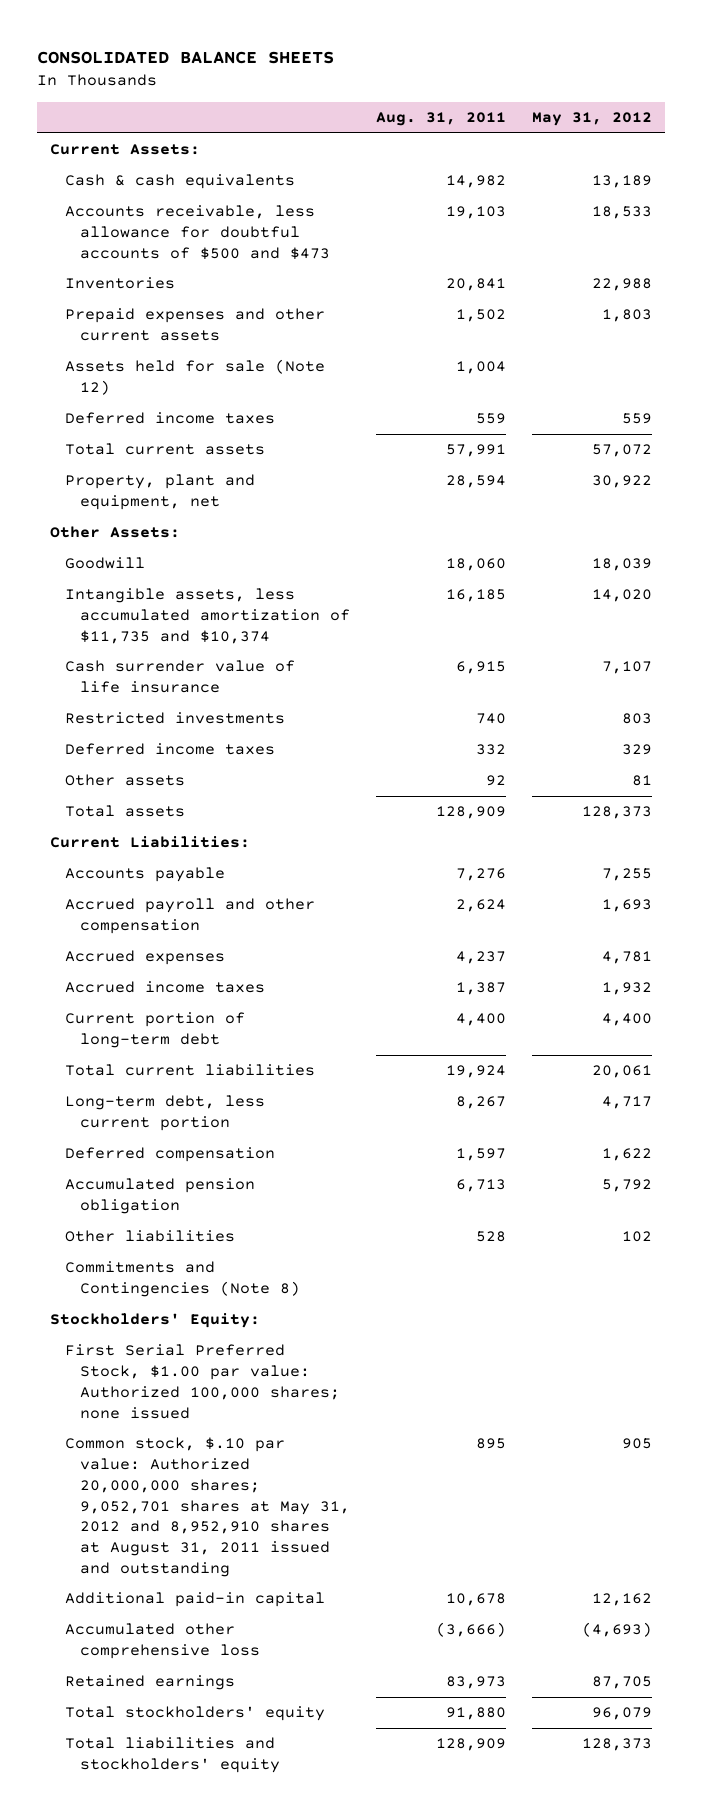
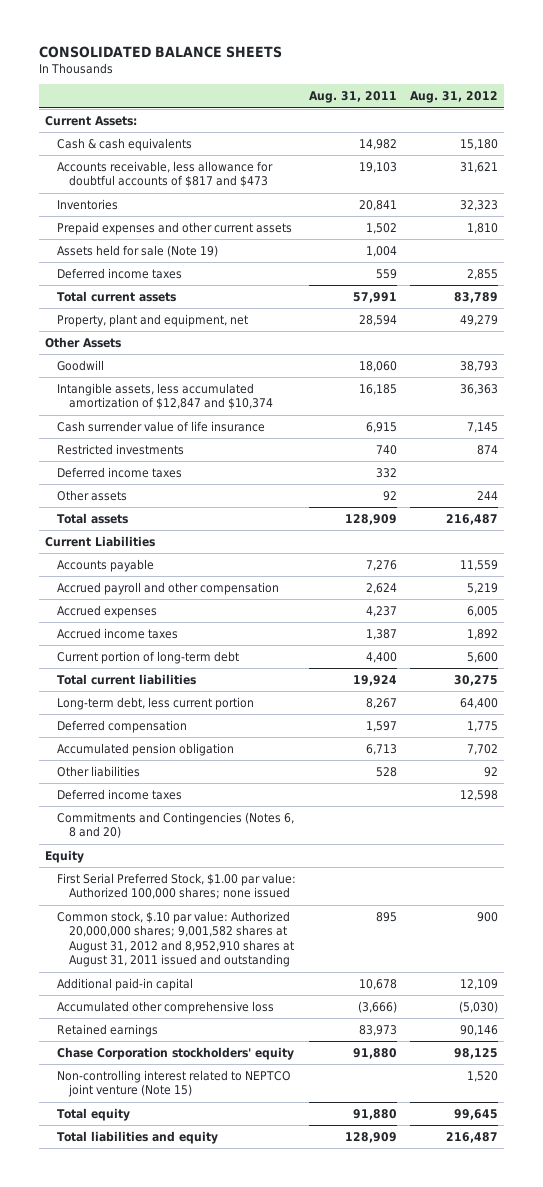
- | Aug. 31, 2011 | May 31, 2012
+ | Aug. 31, 2011 | Aug. 31, 2012
- Accounts receivable, less allowance for doubtful accounts of $500 and $473 | 19,103 | 18,533
+ Accounts receivable, less allowance for doubtful accounts of $817 and $473 | 19,103 | 31,621
- Assets held for sale (Note 12) | 1,004 |
+ Assets held for sale (Note 19) | 1,004 |
- Other Assets:
+ Other Assets
- Intangible assets, less accumulated amortization of $11,735 and $10,374 | 16,185 | 14,020
+ Intangible assets, less accumulated amortization of $12,847 and $10,374 | 16,185 | 36,363
- Current Liabilities:
+ Current Liabilities
- Commitments and Contingencies (Note 8)
- Stockholders' Equity:
+ Deferred income taxes | | 12,598
+ Commitments and Contingencies (Notes 6, 8 and 20)
+ Equity
- Common stock, $.10 par value: Authorized 20,000,000 shares; 9,052,701 shares at May 31, 2012 and 8,952,910 shares at August 31, 2011 issued and outstanding | 895 | 905
+ Common stock, $.10 par value: Authorized 20,000,000 shares; 9,001,582 shares at August 31, 2012 and 8,952,910 shares at August 31, 2011 issued and outstanding | 895 | 900
- Total stockholders' equity | 91,880 | 96,079
- Total liabilities and stockholders' equity | 128,909 | 128,373
+ Chase Corporation stockholders' equity | 91,880 | 98,125
+ Non-controlling interest related to NEPTCO joint venture (Note 15) | | 1,520
+ Total equity | 91,880 | 99,645
+ Total liabilities and equity | 128,909 | 216,487

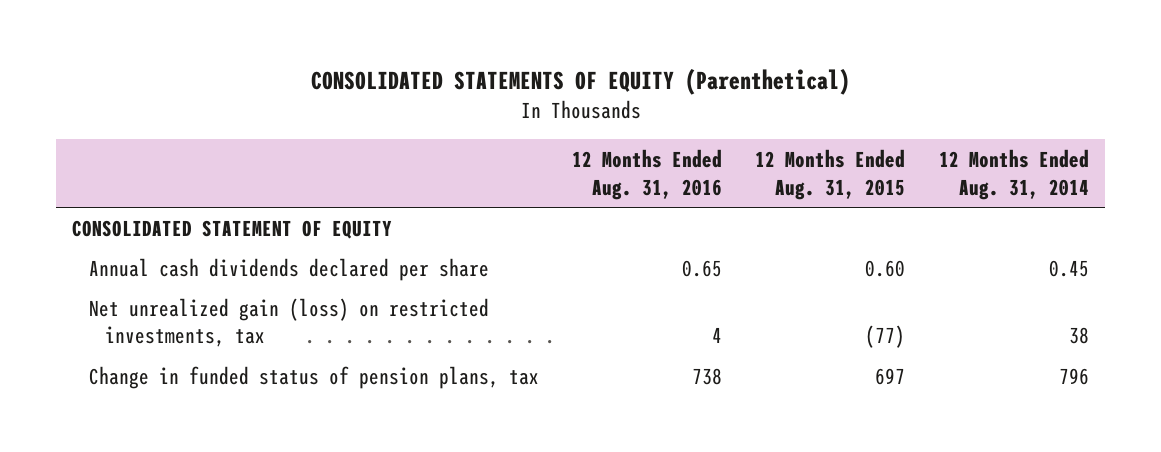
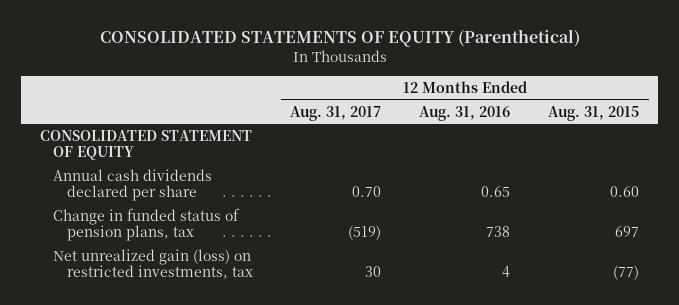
- | 12 Months Ended Aug. 31, 2016 | 12 Months Ended Aug. 31, 2015 | 12 Months Ended Aug. 31, 2014
+ | 12 Months Ended Aug. 31, 2017 | 12 Months Ended Aug. 31, 2016 | 12 Months Ended Aug. 31, 2015
moved down: Net unrealized gain (loss) on restricted investments, tax | 30 | 4 | (77)

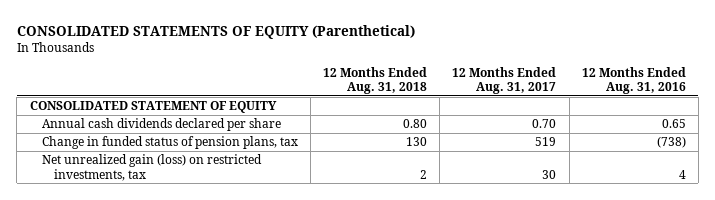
- | 12 Months Ended Aug. 31, 2017 | 12 Months Ended Aug. 31, 2016 | 12 Months Ended Aug. 31, 2015
+ | 12 Months Ended Aug. 31, 2018 | 12 Months Ended Aug. 31, 2017 | 12 Months Ended Aug. 31, 2016
- Change in funded status of pension plans, tax | (519) | 738 | 697
+ Change in funded status of pension plans, tax | 130 | 519 | (738)

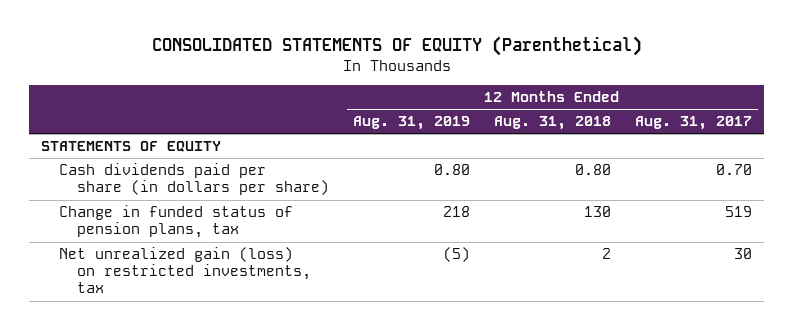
- | 12 Months Ended Aug. 31, 2018 | 12 Months Ended Aug. 31, 2017 | 12 Months Ended Aug. 31, 2016
+ | 12 Months Ended Aug. 31, 2019 | 12 Months Ended Aug. 31, 2018 | 12 Months Ended Aug. 31, 2017
- CONSOLIDATED STATEMENT OF EQUITY
- Annual cash dividends declared per share | 0.80 | 0.70 | 0.65
+ STATEMENTS OF EQUITY
+ Cash dividends paid per share (in dollars per share) | 0.80 | 0.80 | 0.70

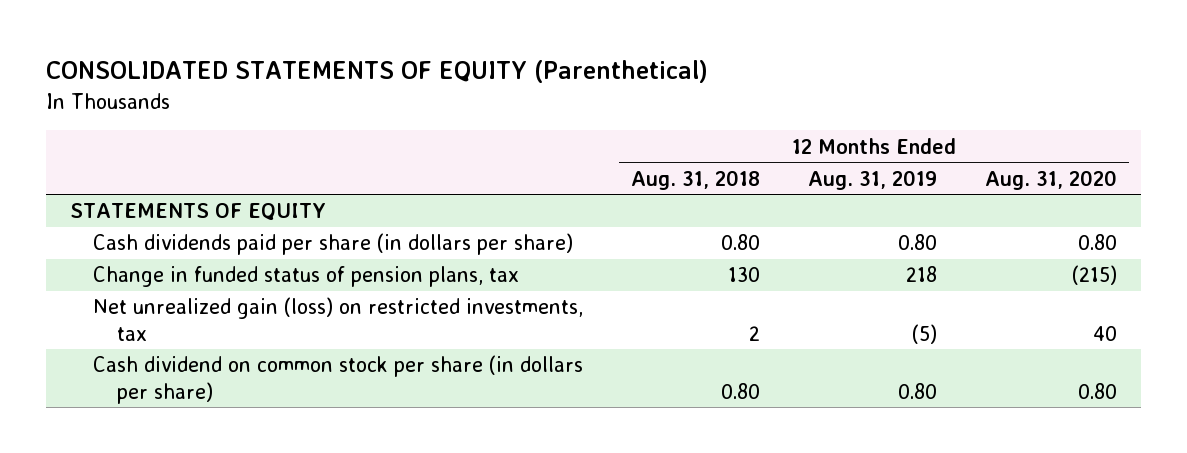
- | 12 Months Ended Aug. 31, 2019 | 12 Months Ended Aug. 31, 2018 | 12 Months Ended Aug. 31, 2017
+ | 12 Months Ended Aug. 31, 2018 | 12 Months Ended Aug. 31, 2019 | 12 Months Ended Aug. 31, 2020
+ Cash dividend on common stock per share (in dollars per share) | 0.80 | 0.80 | 0.80

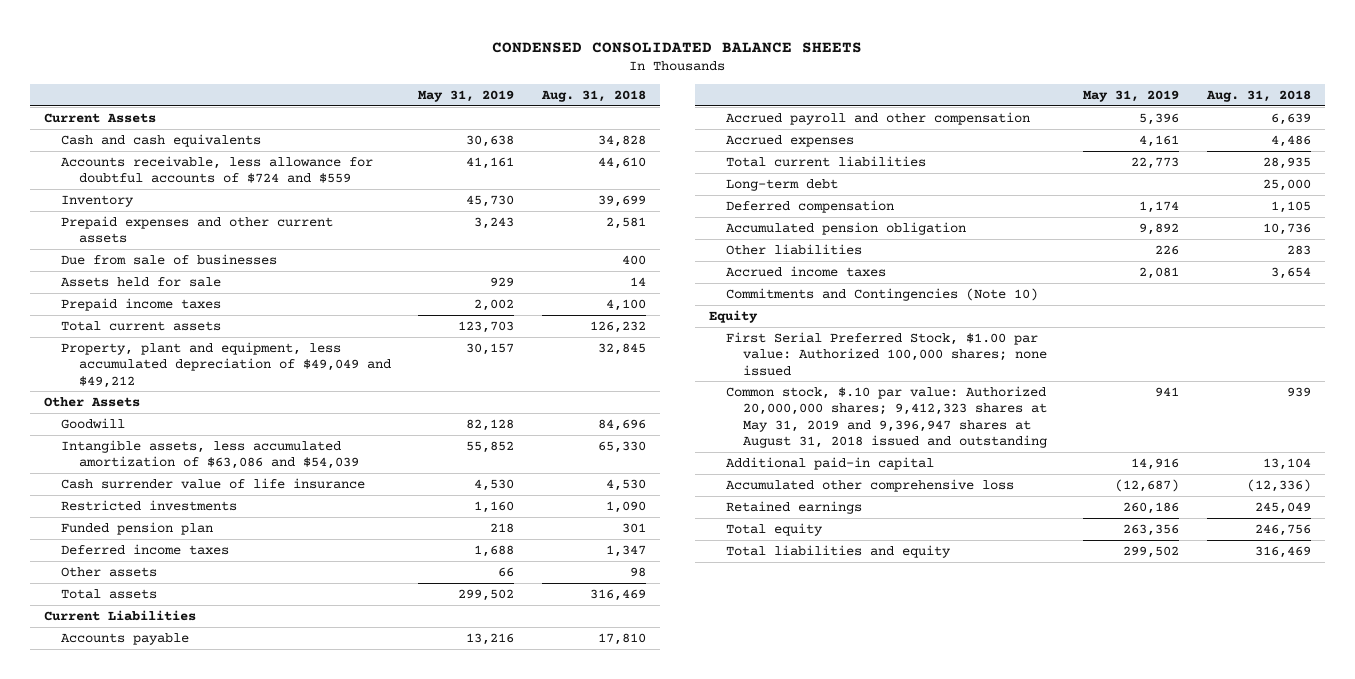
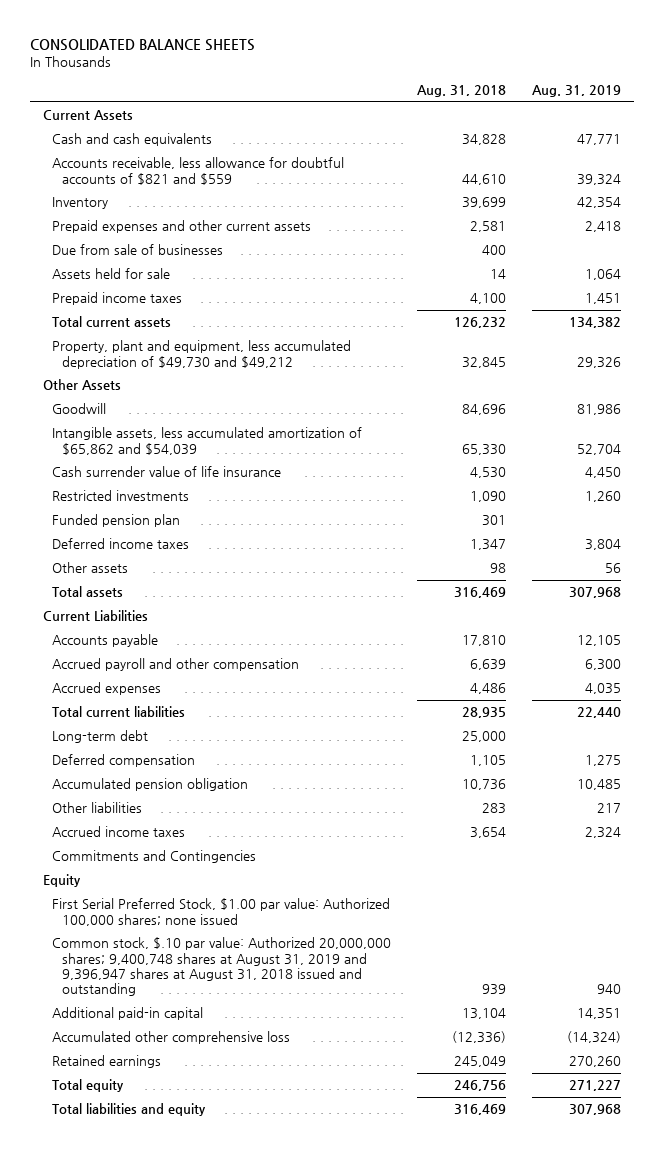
- CONDENSED CONSOLIDATED BALANCE SHEETS
+ CONSOLIDATED BALANCE SHEETS
- | May 31, 2019 | Aug. 31, 2018
+ | Aug. 31, 2018 | Aug. 31, 2019
- Accounts receivable, less allowance for doubtful accounts of $724 and $559 | 41,161 | 44,610
+ Accounts receivable, less allowance for doubtful accounts of $821 and $559 | 44,610 | 39,324
- Property, plant and equipment, less accumulated depreciation of $49,049 and $49,212 | 30,157 | 32,845
+ Property, plant and equipment, less accumulated depreciation of $49,730 and $49,212 | 32,845 | 29,326
- Intangible assets, less accumulated amortization of $63,086 and $54,039 | 55,852 | 65,330
+ Intangible assets, less accumulated amortization of $65,862 and $54,039 | 65,330 | 52,704
- Commitments and Contingencies (Note 10)
+ Commitments and Contingencies
- Common stock, $.10 par value: Authorized 20,000,000 shares; 9,412,323 shares at May 31, 2019 and 9,396,947 shares at August 31, 2018 issued and outstanding | 941 | 939
+ Common stock, $.10 par value: Authorized 20,000,000 shares; 9,400,748 shares at August 31, 2019 and 9,396,947 shares at August 31, 2018 issued and outstanding | 939 | 940

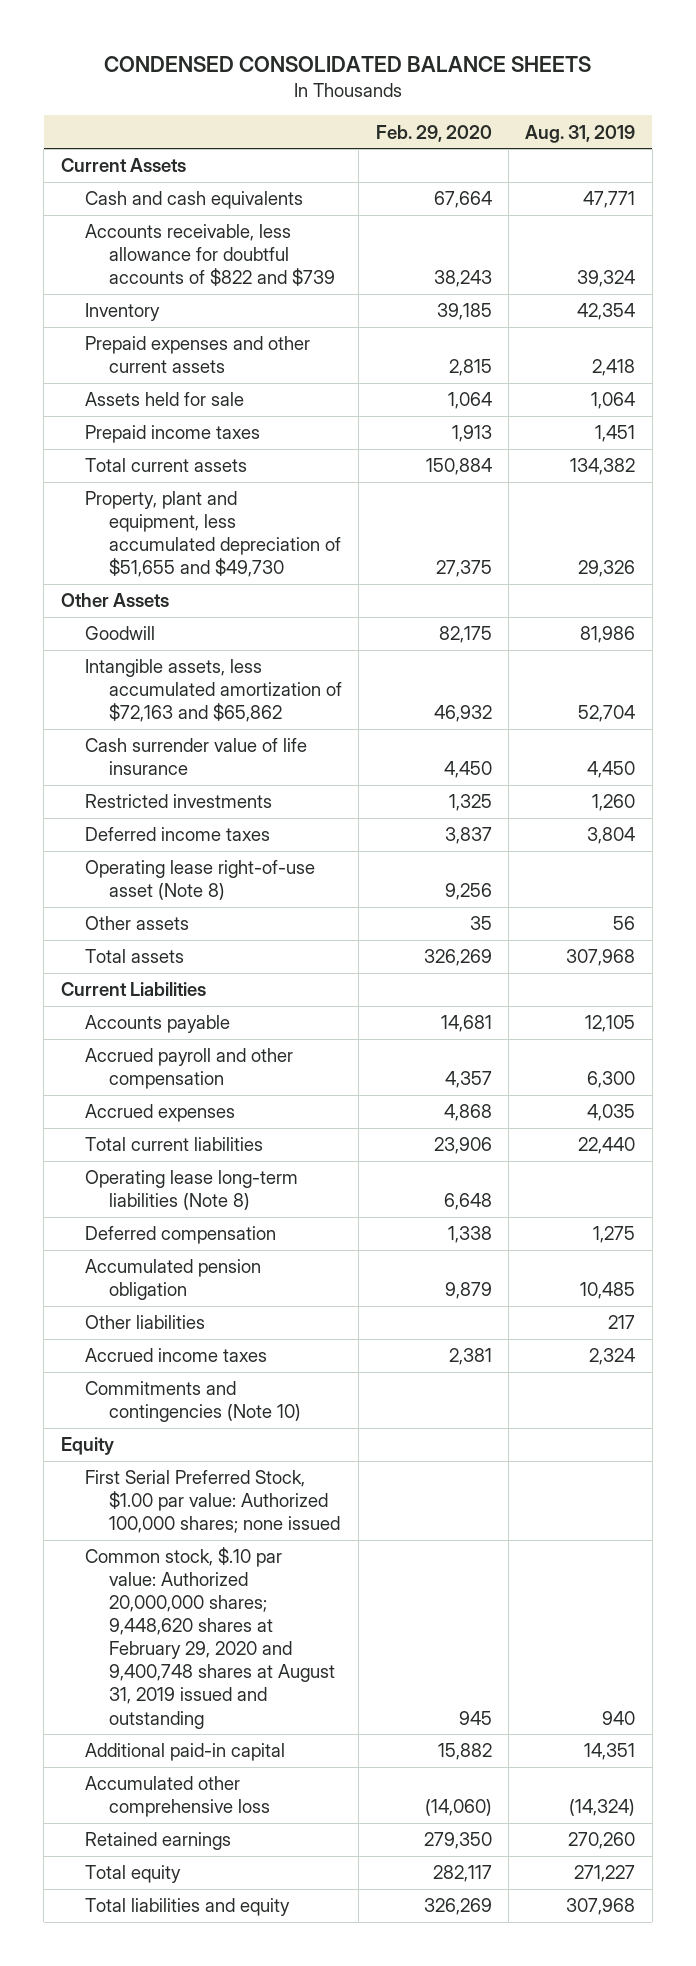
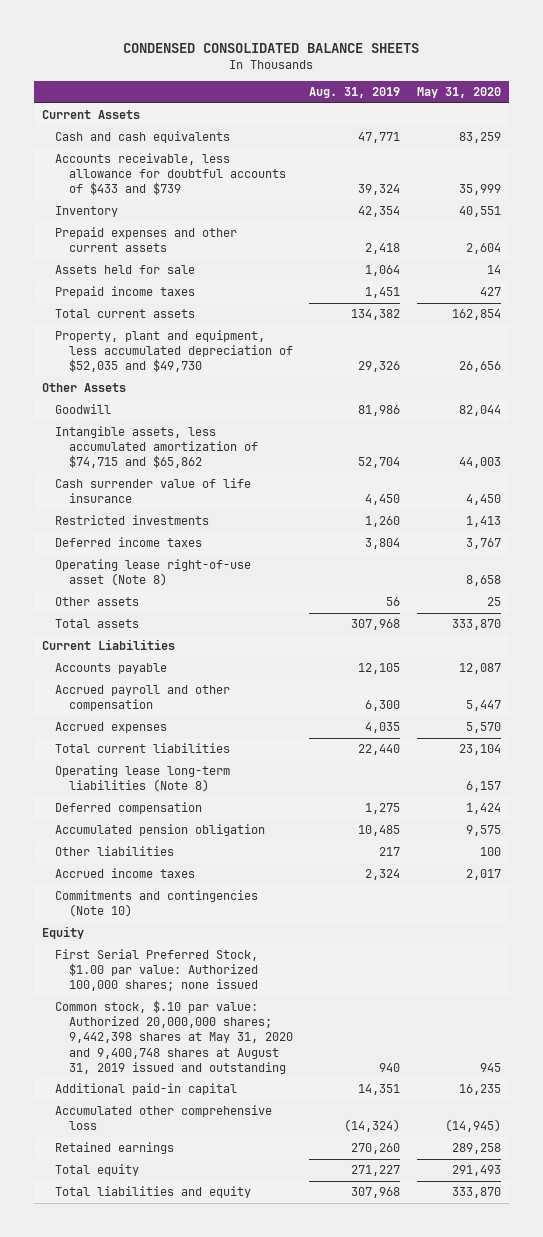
- | Feb. 29, 2020 | Aug. 31, 2019
+ | Aug. 31, 2019 | May 31, 2020
- Accounts receivable, less allowance for doubtful accounts of $822 and $739 | 38,243 | 39,324
+ Accounts receivable, less allowance for doubtful accounts of $433 and $739 | 39,324 | 35,999
- Property, plant and equipment, less accumulated depreciation of $51,655 and $49,730 | 27,375 | 29,326
+ Property, plant and equipment, less accumulated depreciation of $52,035 and $49,730 | 29,326 | 26,656
- Intangible assets, less accumulated amortization of $72,163 and $65,862 | 46,932 | 52,704
+ Intangible assets, less accumulated amortization of $74,715 and $65,862 | 52,704 | 44,003
- Common stock, $.10 par value: Authorized 20,000,000 shares; 9,448,620 shares at February 29, 2020 and 9,400,748 shares at August 31, 2019 issued and outstanding | 945 | 940
+ Common stock, $.10 par value: Authorized 20,000,000 shares; 9,442,398 shares at May 31, 2020 and 9,400,748 shares at August 31, 2019 issued and outstanding | 940 | 945

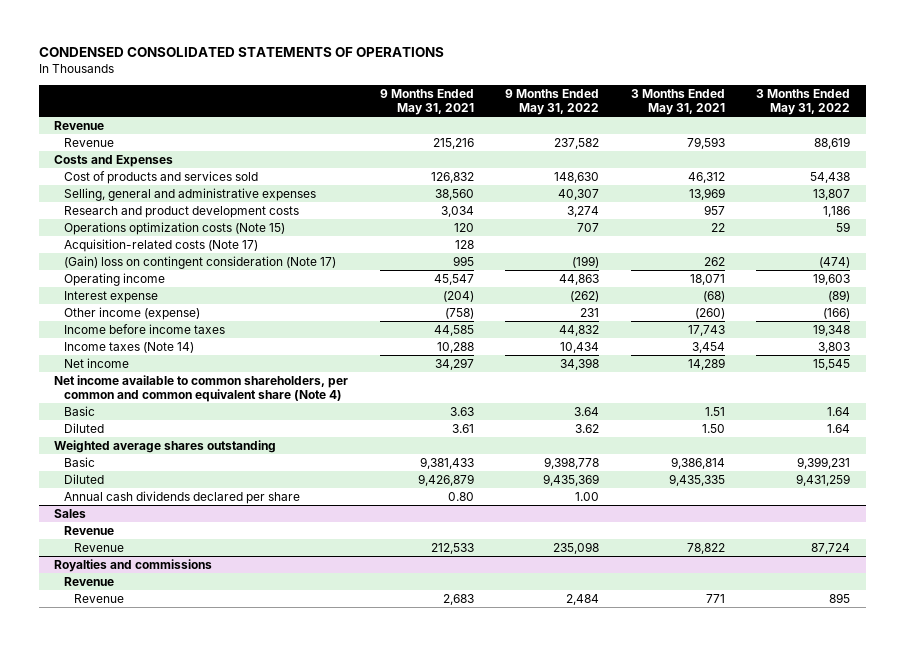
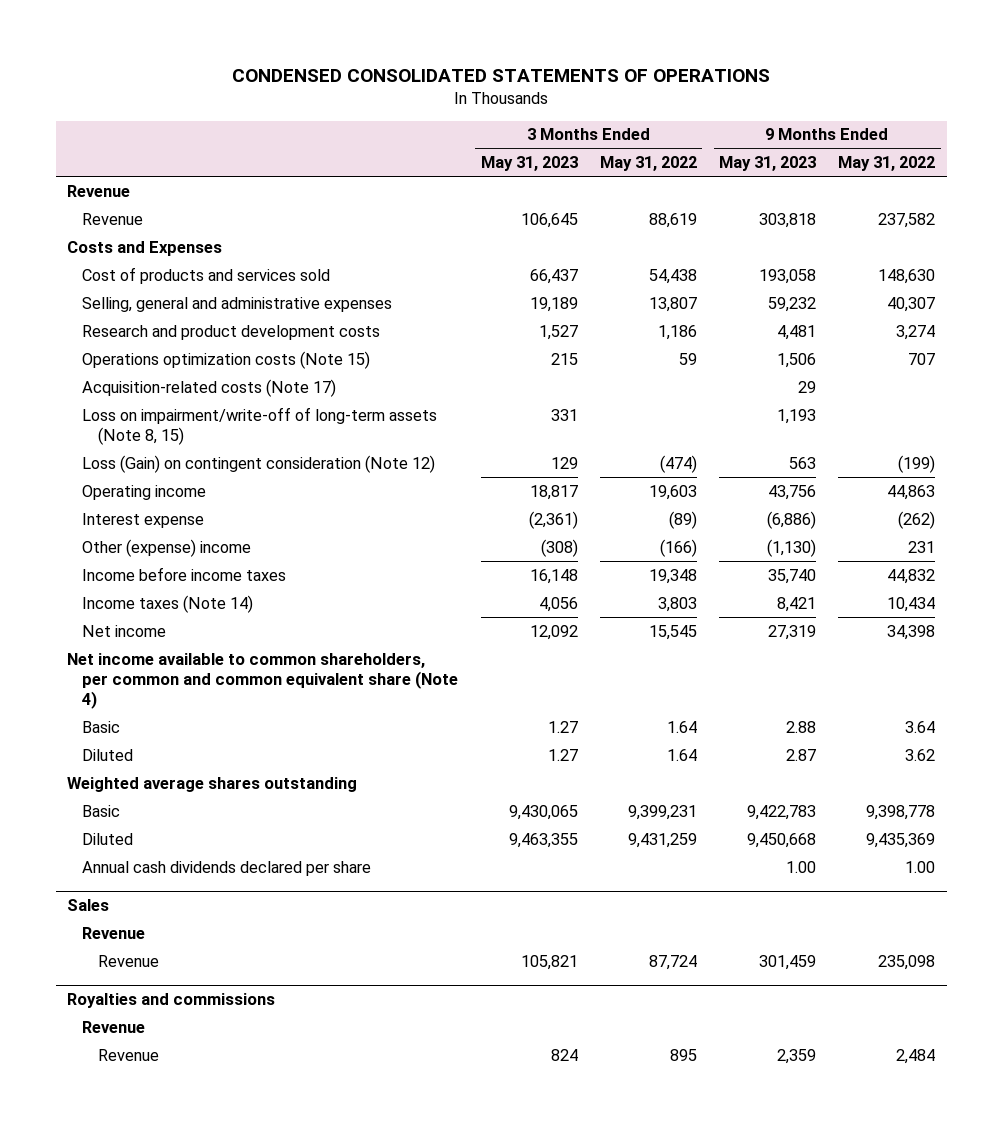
- | 9 Months Ended May 31, 2021 | 9 Months Ended May 31, 2022 | 3 Months Ended May 31, 2021 | 3 Months Ended May 31, 2022
+ | 3 Months Ended May 31, 2023 | 3 Months Ended May 31, 2022 | 9 Months Ended May 31, 2023 | 9 Months Ended May 31, 2022
- (Gain) loss on contingent consideration (Note 17) | 995 | (199) | 262 | (474)
+ Loss on impairment/write-off of long-term assets (Note 8, 15) | 331 | | 1,193 |
+ Loss (Gain) on contingent consideration (Note 12) | 129 | (474) | 563 | (199)
- Other income (expense) | (758) | 231 | (260) | (166)
+ Other (expense) income | (308) | (166) | (1,130) | 231

